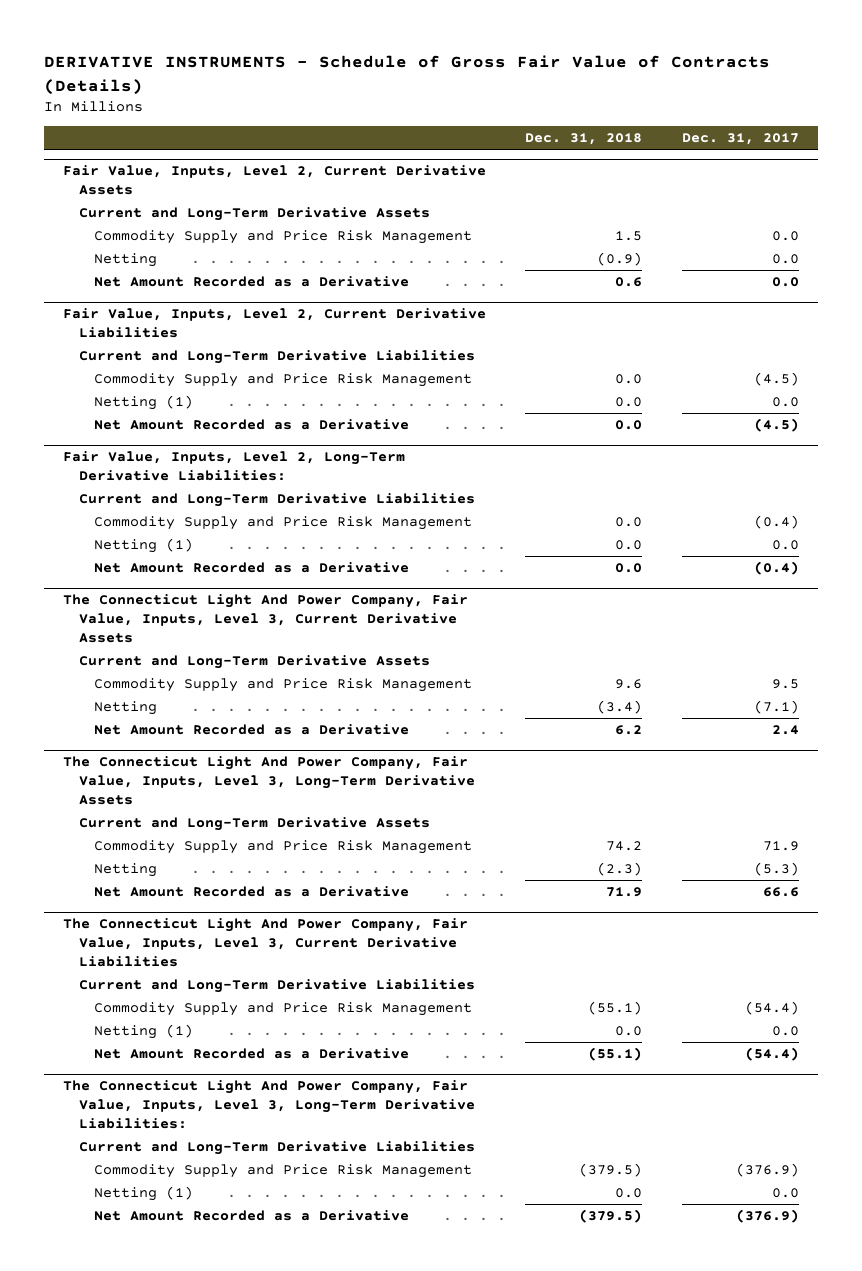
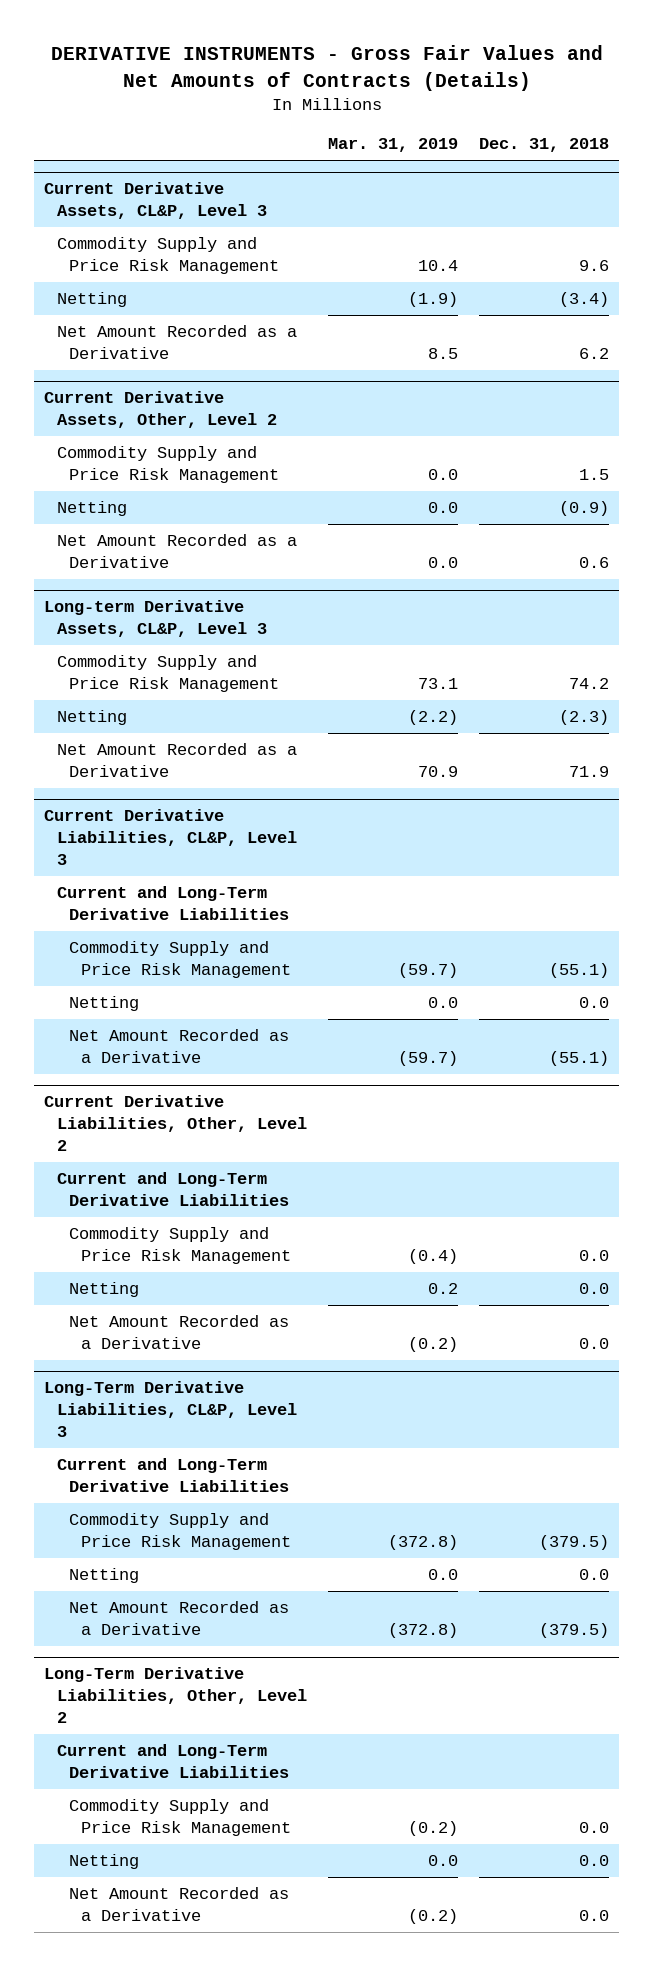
- DERIVATIVE INSTRUMENTS - Schedule of Gross Fair Value of Contracts (Details)
+ DERIVATIVE INSTRUMENTS - Gross Fair Values and Net Amounts of Contracts (Details)
- | Dec. 31, 2018 | Dec. 31, 2017
+ | Mar. 31, 2019 | Dec. 31, 2018
- Fair Value, Inputs, Level 2, Current Derivative Assets
- Current and Long-Term Derivative Assets
- Commodity Supply and Price Risk Management | 1.5 | 0.0
- Netting | (0.9) | 0.0
- Net Amount Recorded as a Derivative | 0.6 | 0.0
- Fair Value, Inputs, Level 2, Current Derivative Liabilities
- Current and Long-Term Derivative Liabilities
- Commodity Supply and Price Risk Management | 0.0 | (4.5)
- Netting (1) | 0.0 | 0.0
- Net Amount Recorded as a Derivative | 0.0 | (4.5)
- Fair Value, Inputs, Level 2, Long-Term Derivative Liabilities:
- Current and Long-Term Derivative Liabilities
- Commodity Supply and Price Risk Management | 0.0 | (0.4)
- Netting (1) | 0.0 | 0.0
- Net Amount Recorded as a Derivative | 0.0 | (0.4)
- The Connecticut Light And Power Company, Fair Value, Inputs, Level 3, Current Derivative Assets
- Current and Long-Term Derivative Assets
+ Current Derivative Assets, CL&P, Level 3
- The Connecticut Light And Power Company, Fair Value, Inputs, Level 3, Long-Term Derivative Assets
- Current and Long-Term Derivative Assets
+ Current Derivative Assets, Other, Level 2
+ Commodity Supply and Price Risk Management | 0.0 | 1.5
+ Netting | 0.0 | (0.9)
+ Net Amount Recorded as a Derivative | 0.0 | 0.6
+ Long-term Derivative Assets, CL&P, Level 3
- The Connecticut Light And Power Company, Fair Value, Inputs, Level 3, Current Derivative Liabilities
+ Current Derivative Liabilities, CL&P, Level 3
- Netting (1) | 0.0 | 0.0
+ Netting | 0.0 | 0.0
- The Connecticut Light And Power Company, Fair Value, Inputs, Level 3, Long-Term Derivative Liabilities:
+ Current Derivative Liabilities, Other, Level 2
+ Commodity Supply and Price Risk Management | (0.4) | 0.0
+ Netting | 0.2 | 0.0
+ Net Amount Recorded as a Derivative | (0.2) | 0.0
+ Long-Term Derivative Liabilities, CL&P, Level 3
+ Current and Long-Term Derivative Liabilities
- Netting (1) | 0.0 | 0.0
+ Netting | 0.0 | 0.0
+ Long-Term Derivative Liabilities, Other, Level 2
+ Current and Long-Term Derivative Liabilities
+ Commodity Supply and Price Risk Management | (0.2) | 0.0
+ Netting | 0.0 | 0.0
+ Net Amount Recorded as a Derivative | (0.2) | 0.0

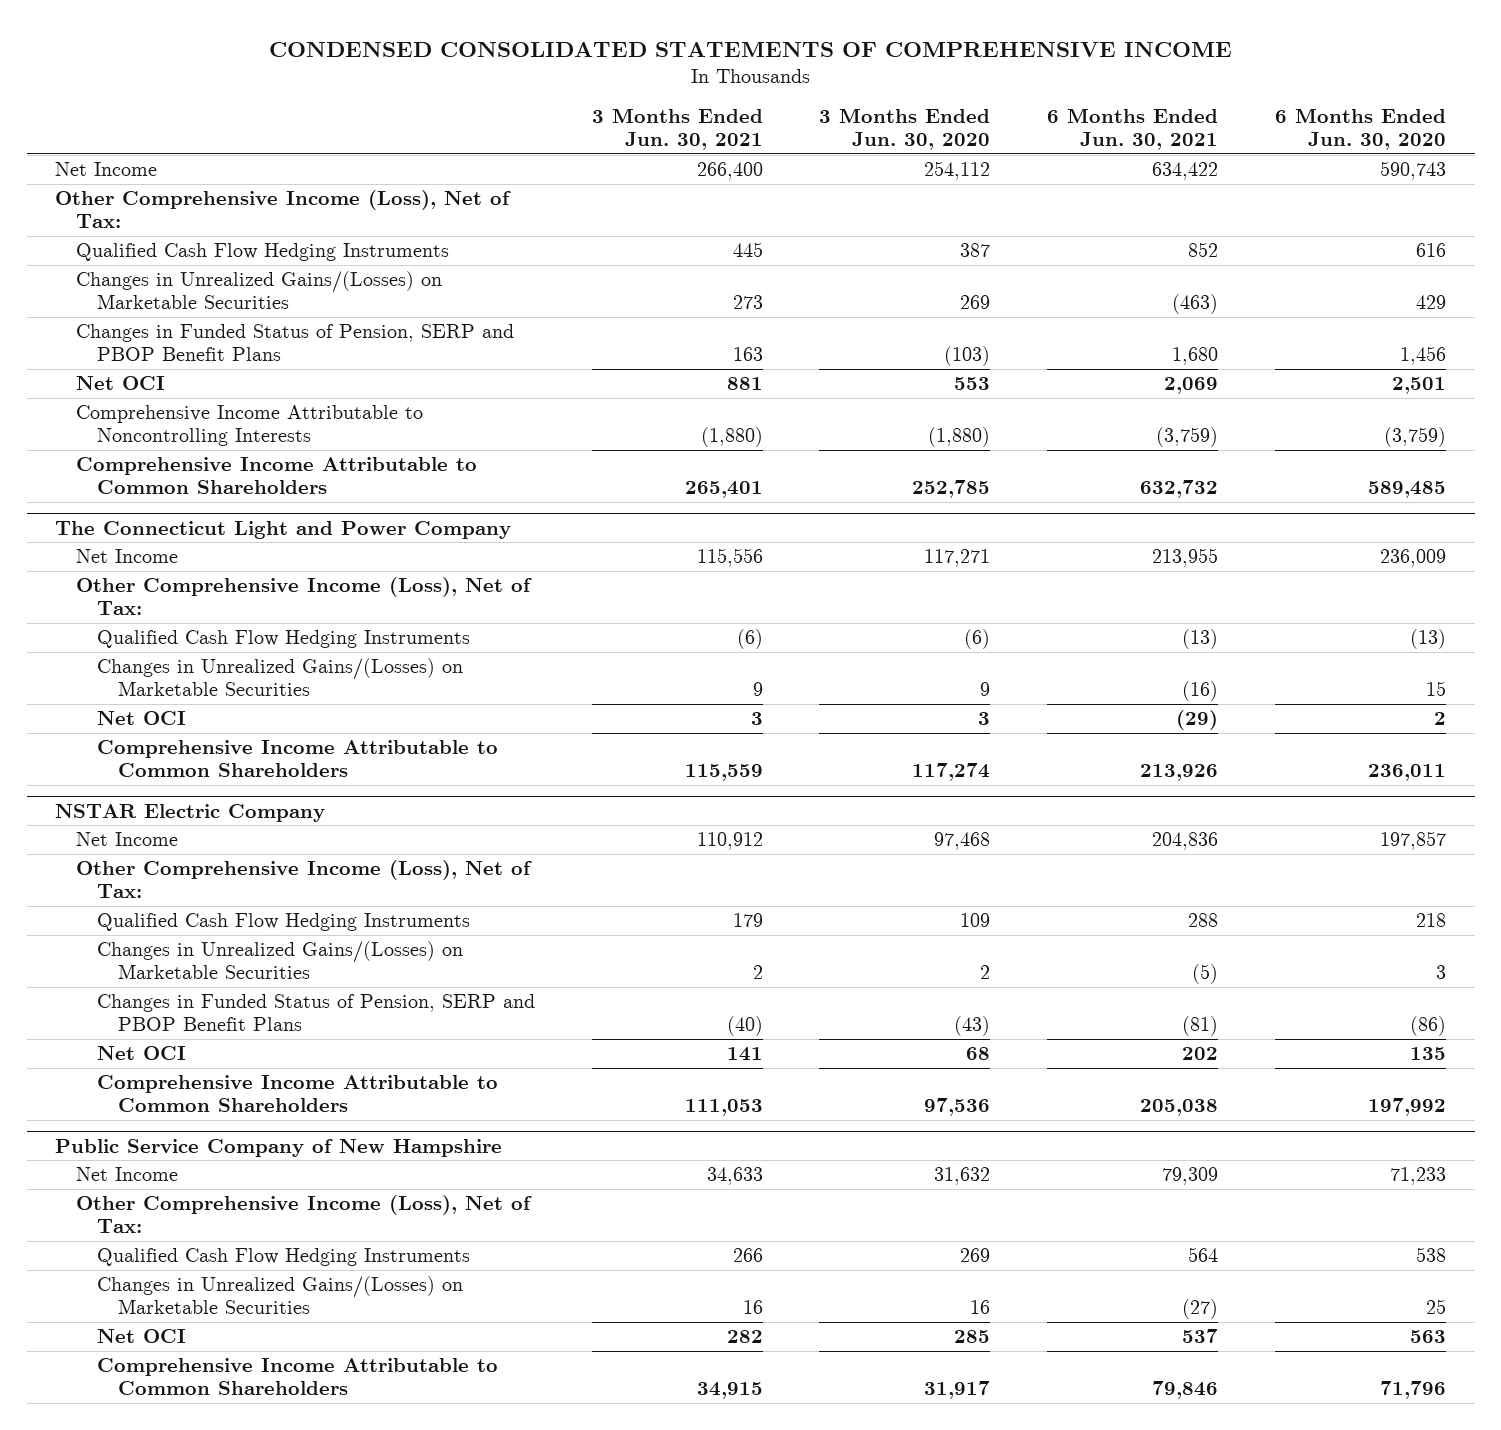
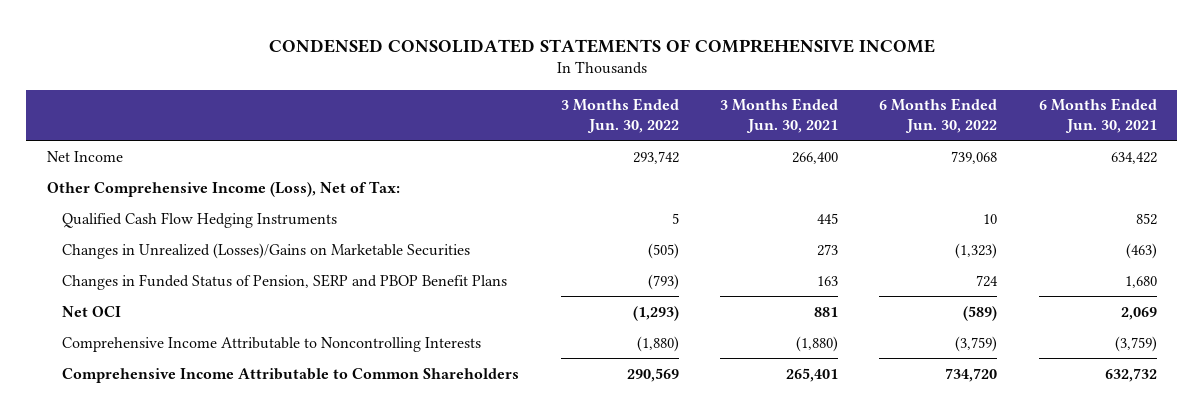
- | 3 Months Ended Jun. 30, 2021 | 3 Months Ended Jun. 30, 2020 | 6 Months Ended Jun. 30, 2021 | 6 Months Ended Jun. 30, 2020
+ | 3 Months Ended Jun. 30, 2022 | 3 Months Ended Jun. 30, 2021 | 6 Months Ended Jun. 30, 2022 | 6 Months Ended Jun. 30, 2021
- Changes in Unrealized Gains/(Losses) on Marketable Securities | 273 | 269 | (463) | 429
+ Changes in Unrealized (Losses)/Gains on Marketable Securities | (505) | 273 | (1,323) | (463)
- The Connecticut Light and Power Company
- Net Income | 115,556 | 117,271 | 213,955 | 236,009
- Other Comprehensive Income (Loss), Net of Tax:
- Qualified Cash Flow Hedging Instruments | (6) | (6) | (13) | (13)
- Changes in Unrealized Gains/(Losses) on Marketable Securities | 9 | 9 | (16) | 15
- Net OCI | 3 | 3 | (29) | 2
- Comprehensive Income Attributable to Common Shareholders | 115,559 | 117,274 | 213,926 | 236,011
- NSTAR Electric Company
- Net Income | 110,912 | 97,468 | 204,836 | 197,857
- Other Comprehensive Income (Loss), Net of Tax:
- Qualified Cash Flow Hedging Instruments | 179 | 109 | 288 | 218
- Changes in Unrealized Gains/(Losses) on Marketable Securities | 2 | 2 | (5) | 3
- Changes in Funded Status of Pension, SERP and PBOP Benefit Plans | (40) | (43) | (81) | (86)
- Net OCI | 141 | 68 | 202 | 135
- Comprehensive Income Attributable to Common Shareholders | 111,053 | 97,536 | 205,038 | 197,992
- Public Service Company of New Hampshire
- Net Income | 34,633 | 31,632 | 79,309 | 71,233
- Other Comprehensive Income (Loss), Net of Tax:
- Qualified Cash Flow Hedging Instruments | 266 | 269 | 564 | 538
- Changes in Unrealized Gains/(Losses) on Marketable Securities | 16 | 16 | (27) | 25
- Net OCI | 282 | 285 | 537 | 563
- Comprehensive Income Attributable to Common Shareholders | 34,915 | 31,917 | 79,846 | 71,796

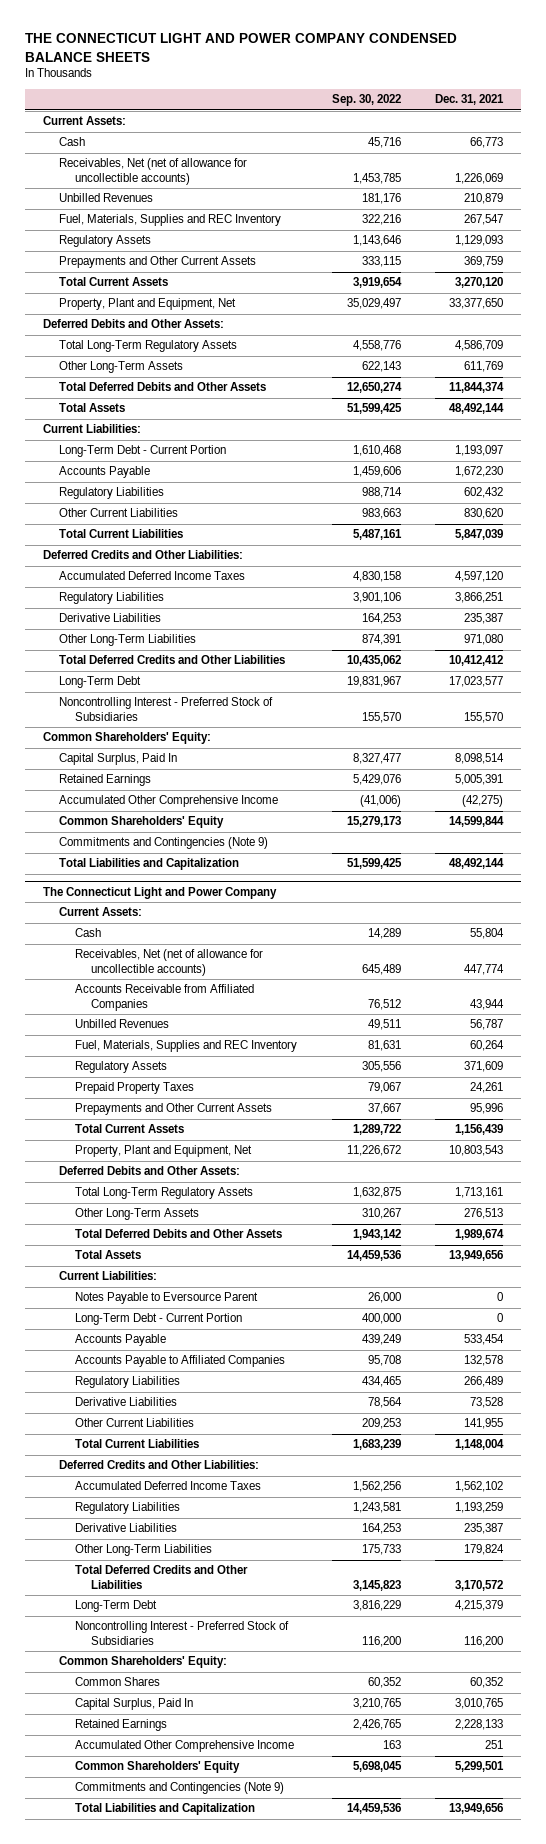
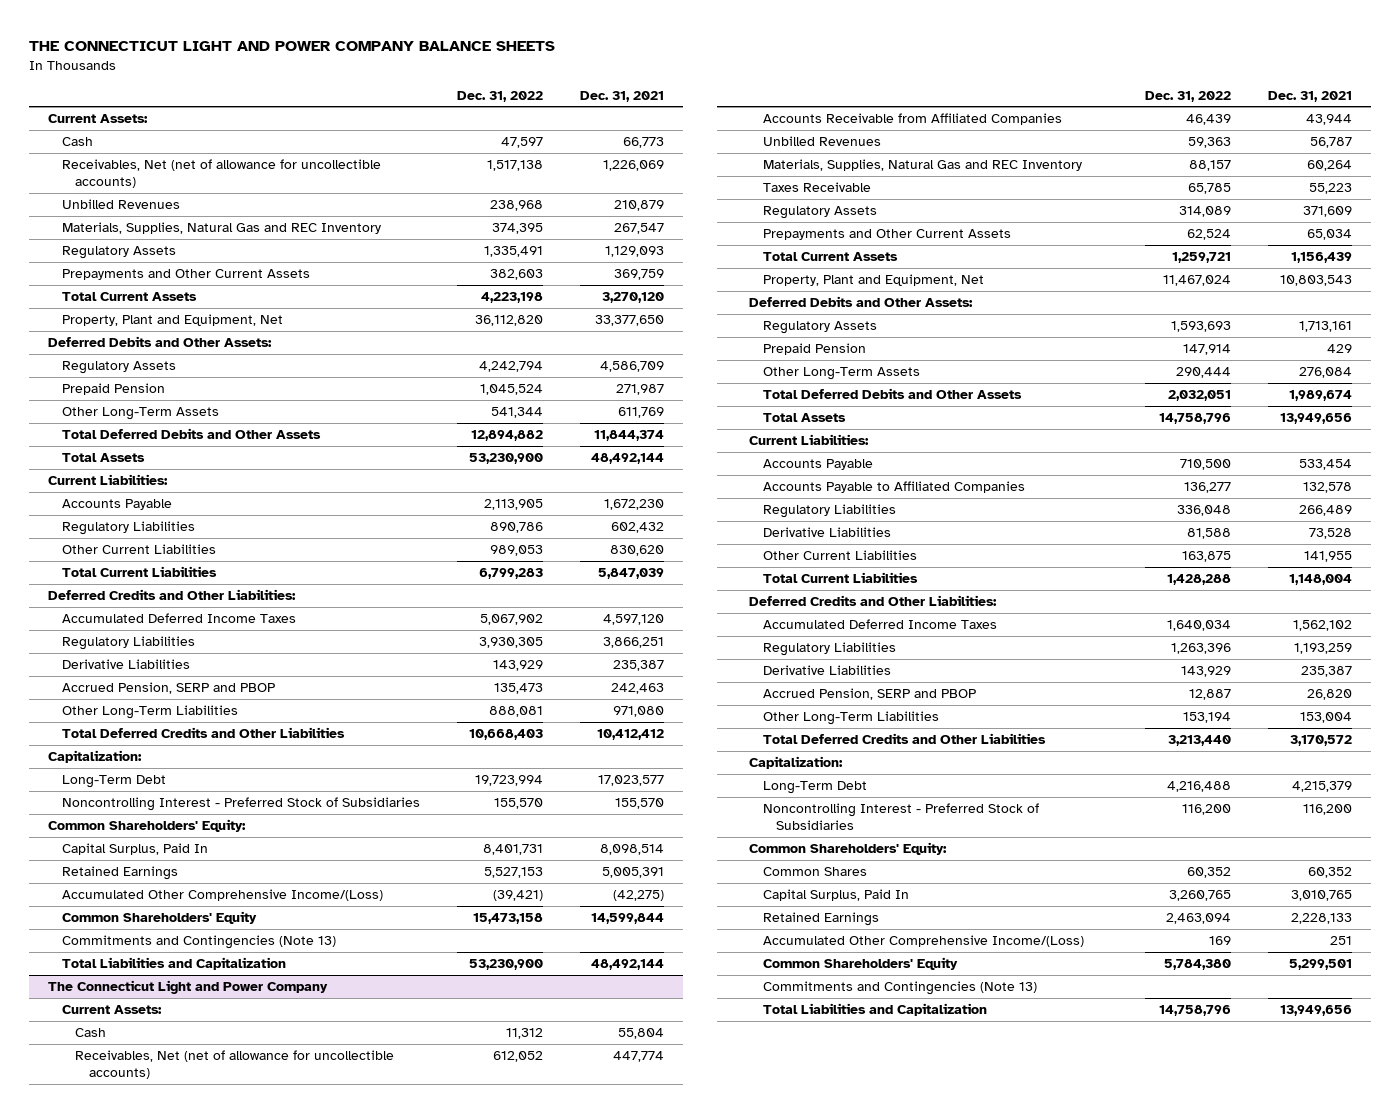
- THE CONNECTICUT LIGHT AND POWER COMPANY CONDENSED BALANCE SHEETS
+ THE CONNECTICUT LIGHT AND POWER COMPANY BALANCE SHEETS
- | Sep. 30, 2022 | Dec. 31, 2021
+ | Dec. 31, 2022 | Dec. 31, 2021
- Fuel, Materials, Supplies and REC Inventory | 322,216 | 267,547
+ Materials, Supplies, Natural Gas and REC Inventory | 374,395 | 267,547
- Total Long-Term Regulatory Assets | 4,558,776 | 4,586,709
+ Regulatory Assets | 4,242,794 | 4,586,709
+ Prepaid Pension | 1,045,524 | 271,987
- Long-Term Debt - Current Portion | 1,610,468 | 1,193,097
+ Accrued Pension, SERP and PBOP | 135,473 | 242,463
+ Capitalization:
- Accumulated Other Comprehensive Income | (41,006) | (42,275)
+ Accumulated Other Comprehensive Income/(Loss) | (39,421) | (42,275)
- Commitments and Contingencies (Note 9)
+ Commitments and Contingencies (Note 13)
@ The Connecticut Light and Power Company
- Fuel, Materials, Supplies and REC Inventory | 81,631 | 60,264
+ Materials, Supplies, Natural Gas and REC Inventory | 88,157 | 60,264
+ Taxes Receivable | 65,785 | 55,223
- Prepaid Property Taxes | 79,067 | 24,261
- Prepayments and Other Current Assets | 37,667 | 95,996
+ Prepayments and Other Current Assets | 62,524 | 65,034
- Total Long-Term Regulatory Assets | 1,632,875 | 1,713,161
- Other Long-Term Assets | 310,267 | 276,513
+ Regulatory Assets | 1,593,693 | 1,713,161
+ Prepaid Pension | 147,914 | 429
+ Other Long-Term Assets | 290,444 | 276,084
- Notes Payable to Eversource Parent | 26,000 | 0
- Long-Term Debt - Current Portion | 400,000 | 0
- Other Long-Term Liabilities | 175,733 | 179,824
+ Accrued Pension, SERP and PBOP | 12,887 | 26,820
+ Other Long-Term Liabilities | 153,194 | 153,004
+ Capitalization:
- Accumulated Other Comprehensive Income | 163 | 251
+ Accumulated Other Comprehensive Income/(Loss) | 169 | 251
- Commitments and Contingencies (Note 9)
+ Commitments and Contingencies (Note 13)

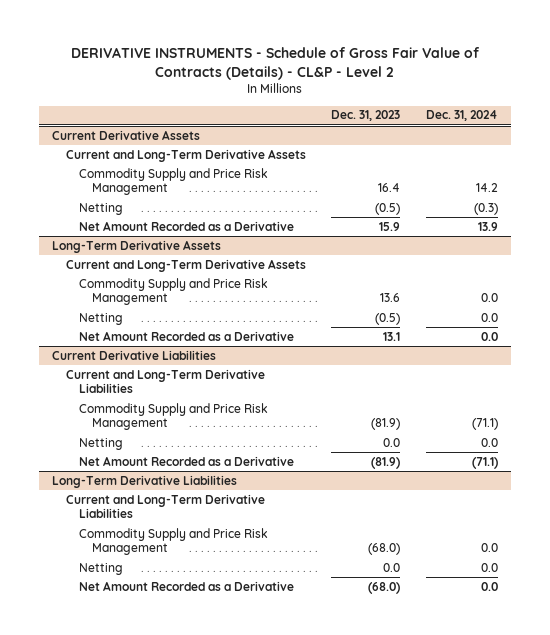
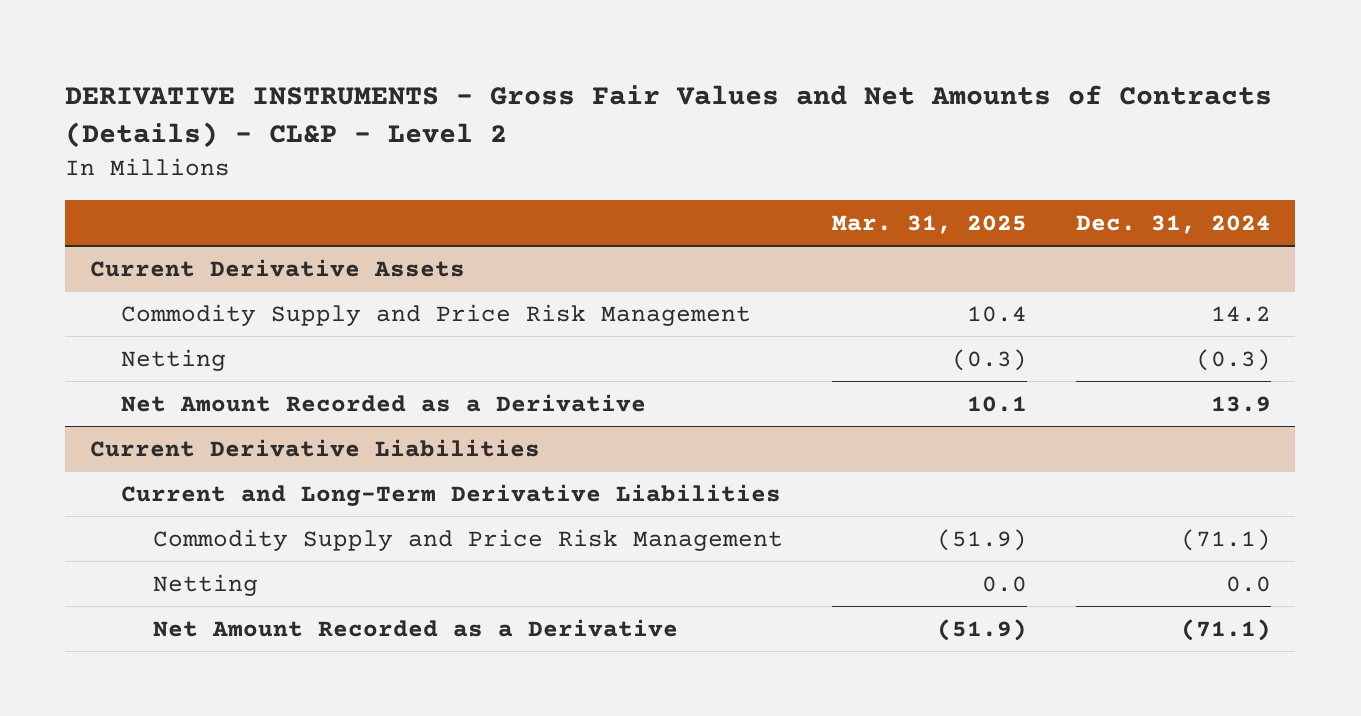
- DERIVATIVE INSTRUMENTS - Schedule of Gross Fair Value of Contracts (Details) - CL&P - Level 2
+ DERIVATIVE INSTRUMENTS - Gross Fair Values and Net Amounts of Contracts (Details) - CL&P - Level 2
- | Dec. 31, 2023 | Dec. 31, 2024
+ | Mar. 31, 2025 | Dec. 31, 2024
@ Current Derivative Assets
- Current and Long-Term Derivative Assets
- Long-Term Derivative Assets
- Current and Long-Term Derivative Assets
- Commodity Supply and Price Risk Management | 13.6 | 0.0
- Netting | (0.5) | 0.0
- Net Amount Recorded as a Derivative | 13.1 | 0.0
- Long-Term Derivative Liabilities
- Current and Long-Term Derivative Liabilities
- Commodity Supply and Price Risk Management | (68.0) | 0.0
- Netting | 0.0 | 0.0
- Net Amount Recorded as a Derivative | (68.0) | 0.0

